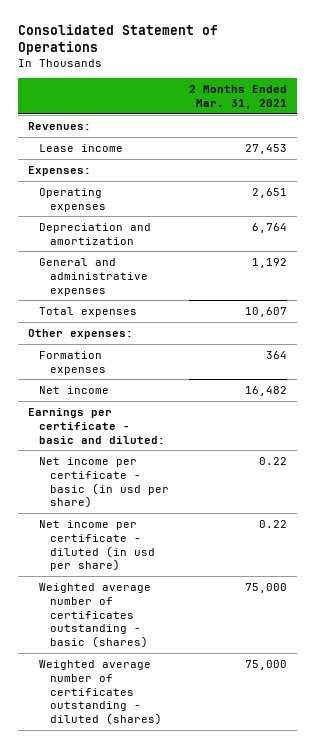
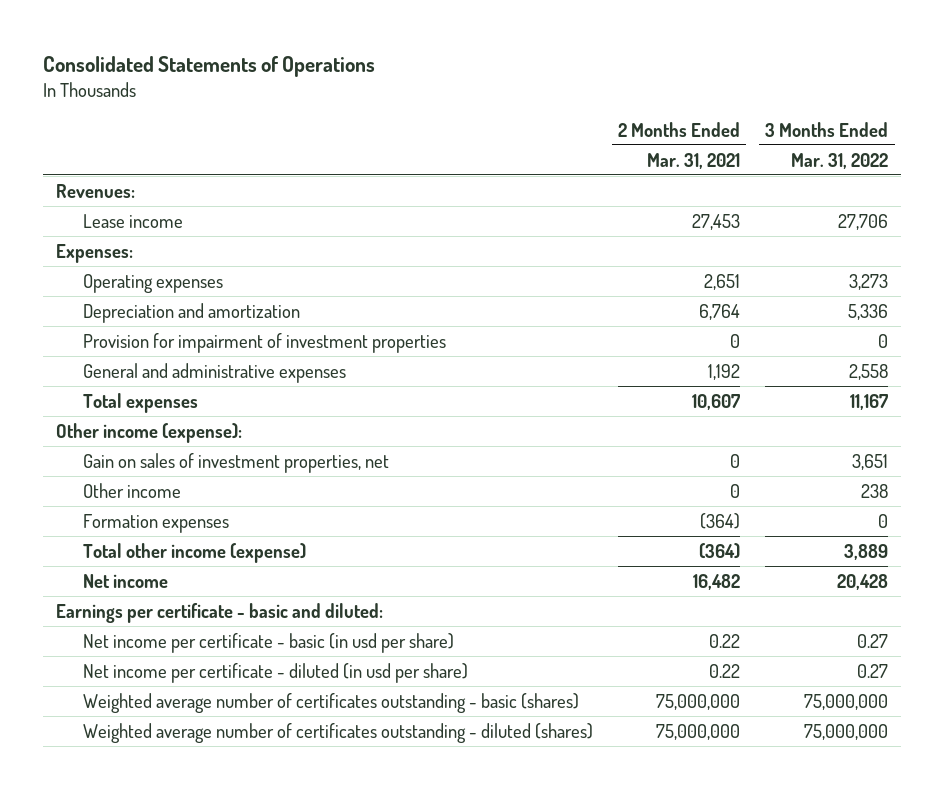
- Consolidated Statement of Operations
+ Consolidated Statements of Operations
- | 2 Months Ended Mar. 31, 2021
+ | 2 Months Ended Mar. 31, 2021 | 3 Months Ended Mar. 31, 2022
+ Provision for impairment of investment properties | 0 | 0
- Other expenses:
- Formation expenses | 364
+ Other income (expense):
+ Gain on sales of investment properties, net | 0 | 3,651
+ Other income | 0 | 238
+ Formation expenses | (364) | 0
+ Total other income (expense) | (364) | 3,889
- Weighted average number of certificates outstanding - basic (shares) | 75,000
- Weighted average number of certificates outstanding - diluted (shares) | 75,000
+ Weighted average number of certificates outstanding - basic (shares) | 75,000,000 | 75,000,000
+ Weighted average number of certificates outstanding - diluted (shares) | 75,000,000 | 75,000,000

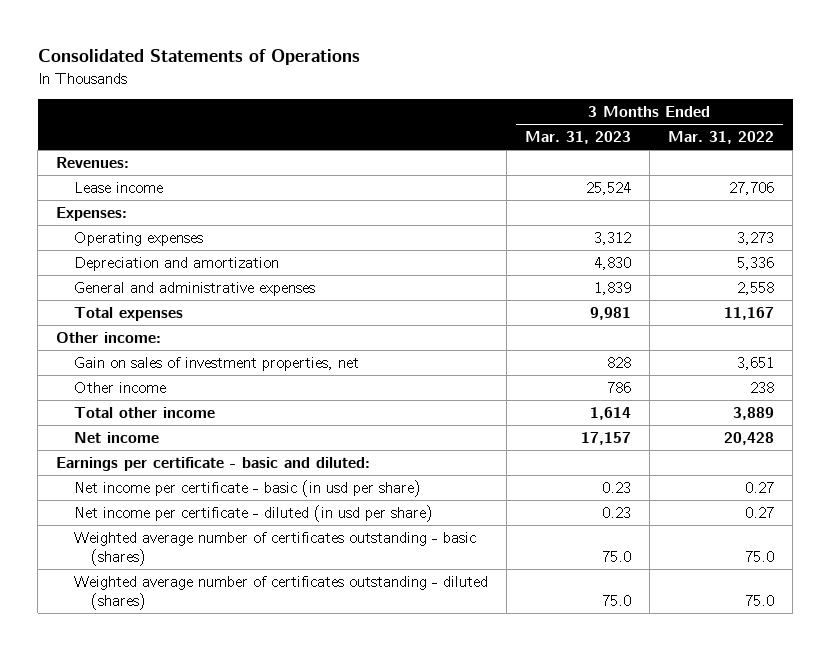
- | 2 Months Ended Mar. 31, 2021 | 3 Months Ended Mar. 31, 2022
+ | 3 Months Ended Mar. 31, 2023 | 3 Months Ended Mar. 31, 2022
- Provision for impairment of investment properties | 0 | 0
- Other income (expense):
+ Other income:
- Formation expenses | (364) | 0
- Total other income (expense) | (364) | 3,889
+ Total other income | 1,614 | 3,889
- Weighted average number of certificates outstanding - basic (shares) | 75,000,000 | 75,000,000
- Weighted average number of certificates outstanding - diluted (shares) | 75,000,000 | 75,000,000
+ Weighted average number of certificates outstanding - basic (shares) | 75.0 | 75.0
+ Weighted average number of certificates outstanding - diluted (shares) | 75.0 | 75.0

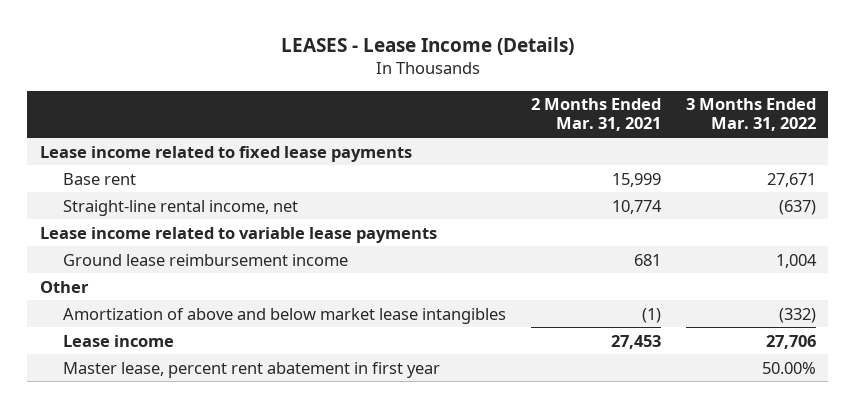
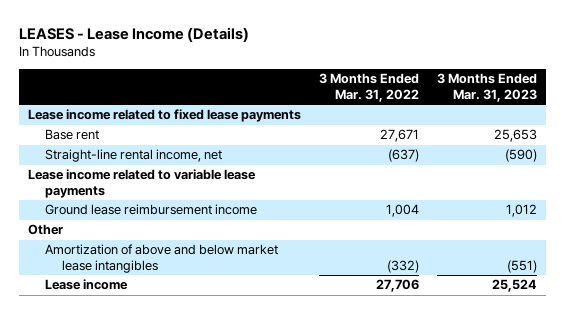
- | 2 Months Ended Mar. 31, 2021 | 3 Months Ended Mar. 31, 2022
+ | 3 Months Ended Mar. 31, 2022 | 3 Months Ended Mar. 31, 2023
- Master lease, percent rent abatement in first year | | 50.00%

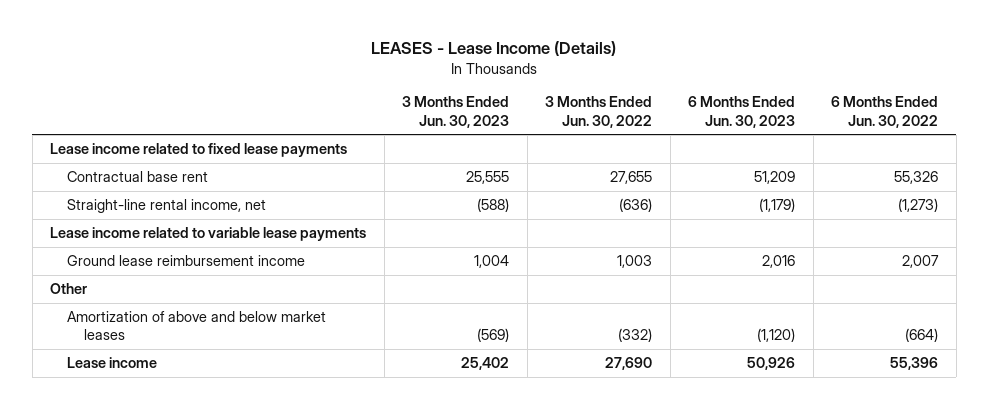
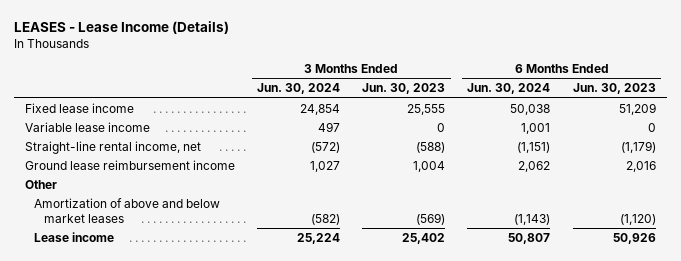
- | 3 Months Ended Jun. 30, 2023 | 3 Months Ended Jun. 30, 2022 | 6 Months Ended Jun. 30, 2023 | 6 Months Ended Jun. 30, 2022
+ | 3 Months Ended Jun. 30, 2024 | 3 Months Ended Jun. 30, 2023 | 6 Months Ended Jun. 30, 2024 | 6 Months Ended Jun. 30, 2023
- Lease income related to fixed lease payments
- Contractual base rent | 25,555 | 27,655 | 51,209 | 55,326
+ Fixed lease income | 24,854 | 25,555 | 50,038 | 51,209
+ Variable lease income | 497 | 0 | 1,001 | 0
- Lease income related to variable lease payments

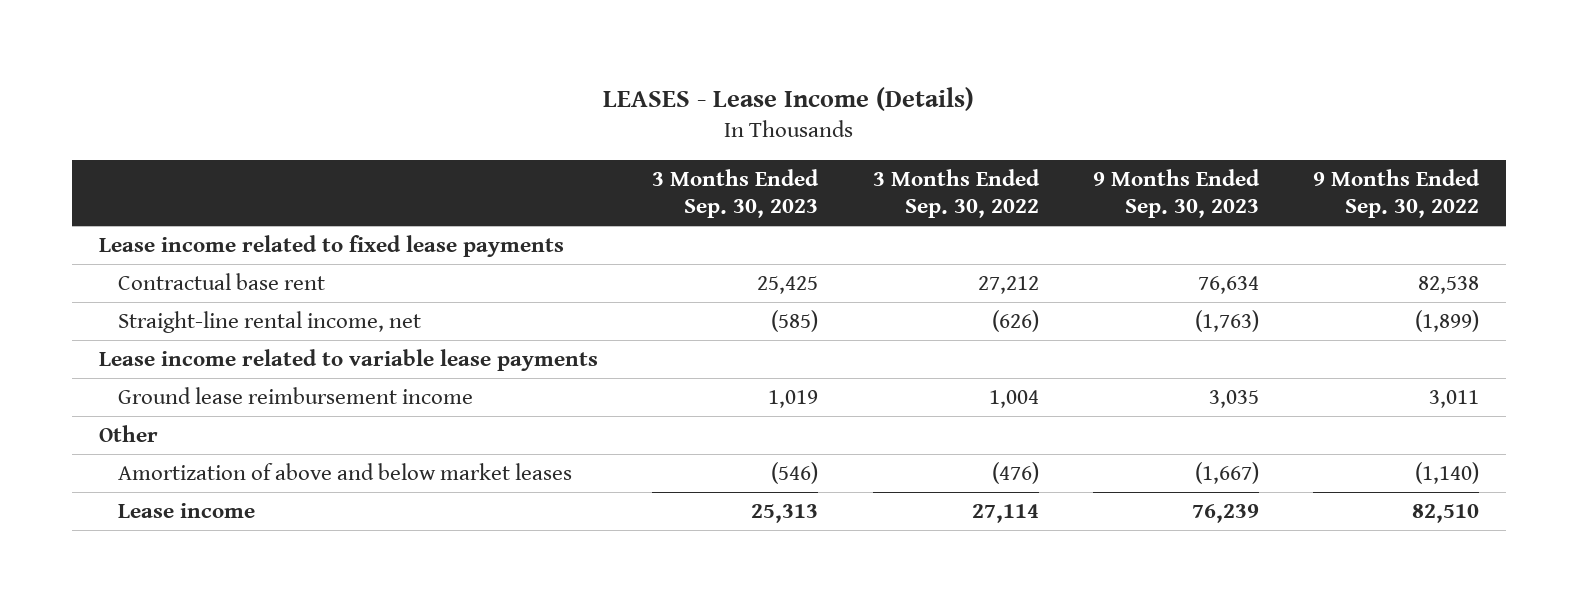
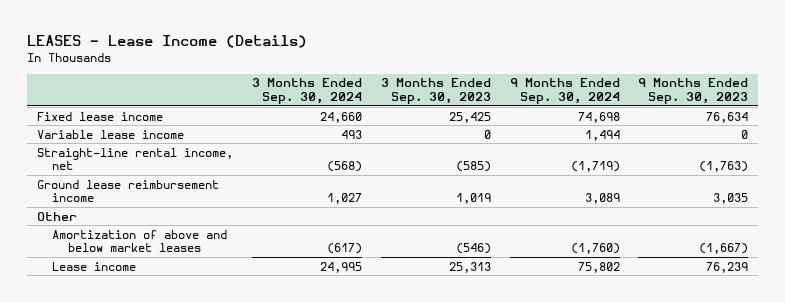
- | 3 Months Ended Sep. 30, 2023 | 3 Months Ended Sep. 30, 2022 | 9 Months Ended Sep. 30, 2023 | 9 Months Ended Sep. 30, 2022
+ | 3 Months Ended Sep. 30, 2024 | 3 Months Ended Sep. 30, 2023 | 9 Months Ended Sep. 30, 2024 | 9 Months Ended Sep. 30, 2023
- Lease income related to fixed lease payments
- Contractual base rent | 25,425 | 27,212 | 76,634 | 82,538
+ Fixed lease income | 24,660 | 25,425 | 74,698 | 76,634
+ Variable lease income | 493 | 0 | 1,494 | 0
- Lease income related to variable lease payments

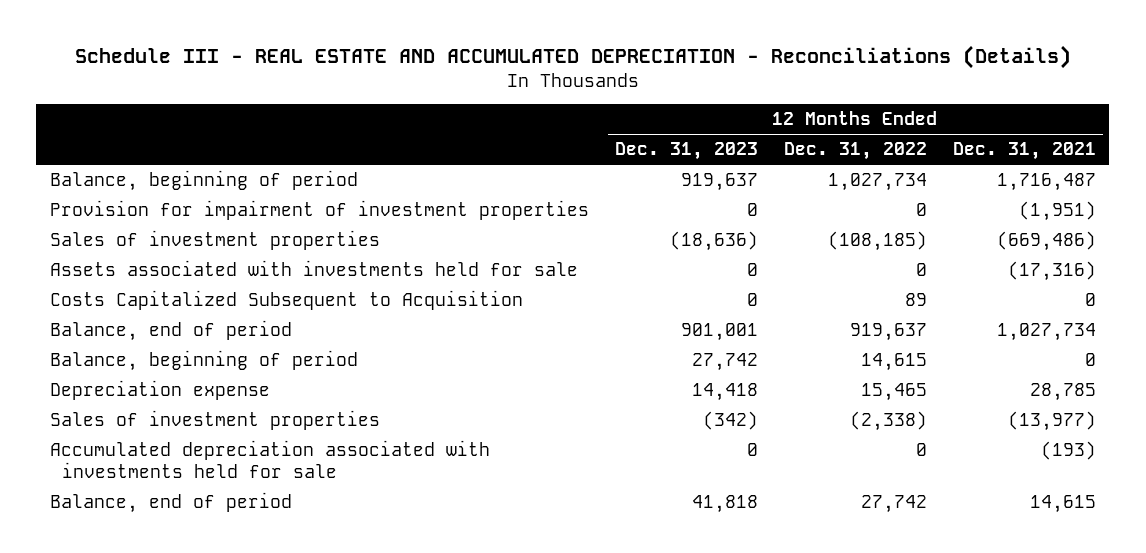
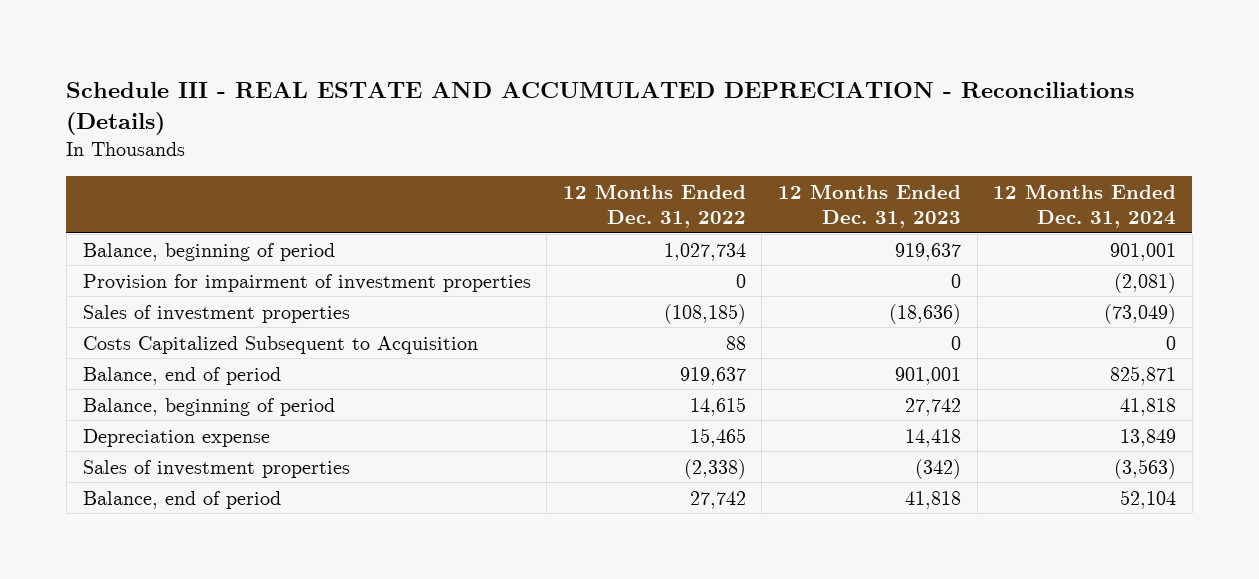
- | 12 Months Ended Dec. 31, 2023 | 12 Months Ended Dec. 31, 2022 | 12 Months Ended Dec. 31, 2021
+ | 12 Months Ended Dec. 31, 2022 | 12 Months Ended Dec. 31, 2023 | 12 Months Ended Dec. 31, 2024
- Assets associated with investments held for sale | 0 | 0 | (17,316)
- Costs Capitalized Subsequent to Acquisition | 0 | 89 | 0
+ Costs Capitalized Subsequent to Acquisition | 88 | 0 | 0
- Accumulated depreciation associated with investments held for sale | 0 | 0 | (193)

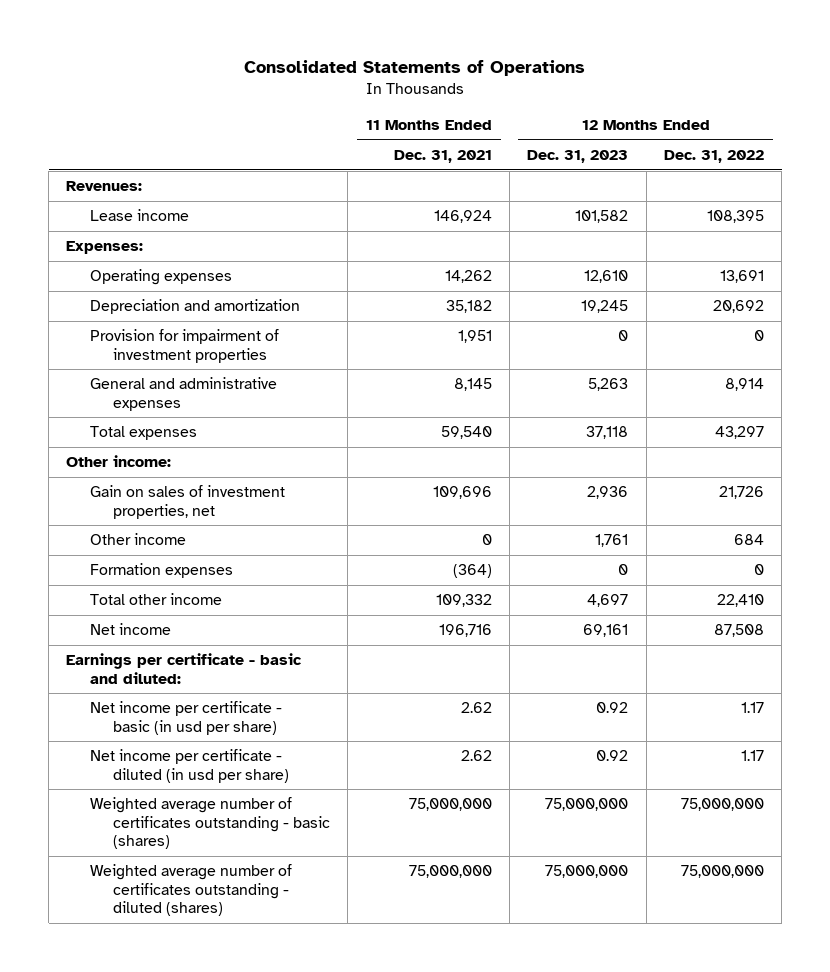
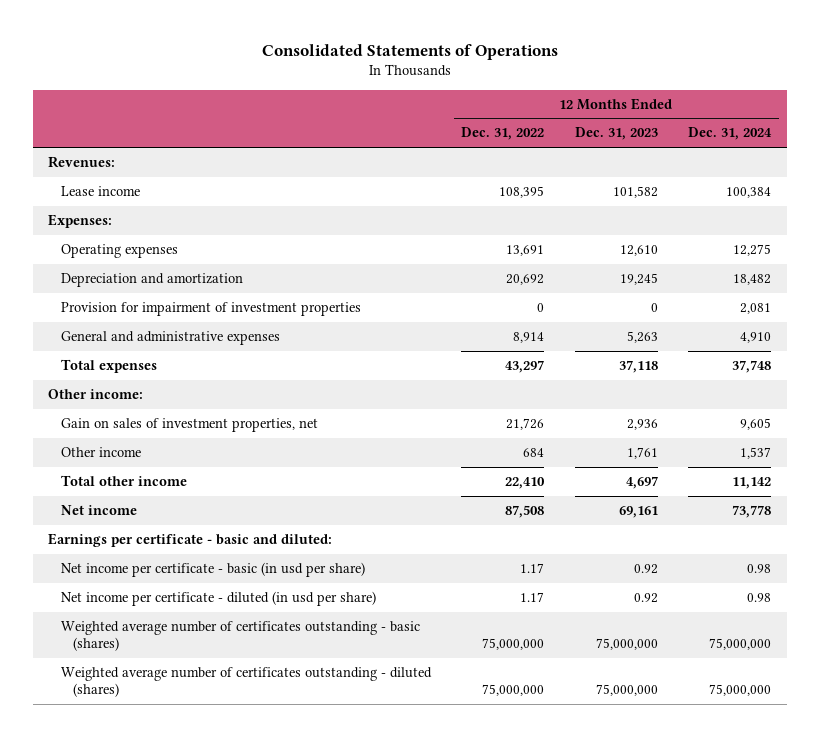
- | 11 Months Ended Dec. 31, 2021 | 12 Months Ended Dec. 31, 2023 | 12 Months Ended Dec. 31, 2022
+ | 12 Months Ended Dec. 31, 2022 | 12 Months Ended Dec. 31, 2023 | 12 Months Ended Dec. 31, 2024
- Formation expenses | (364) | 0 | 0

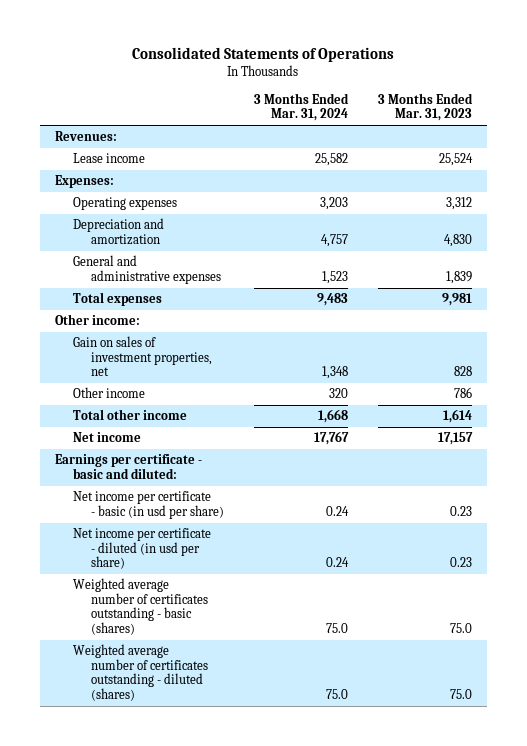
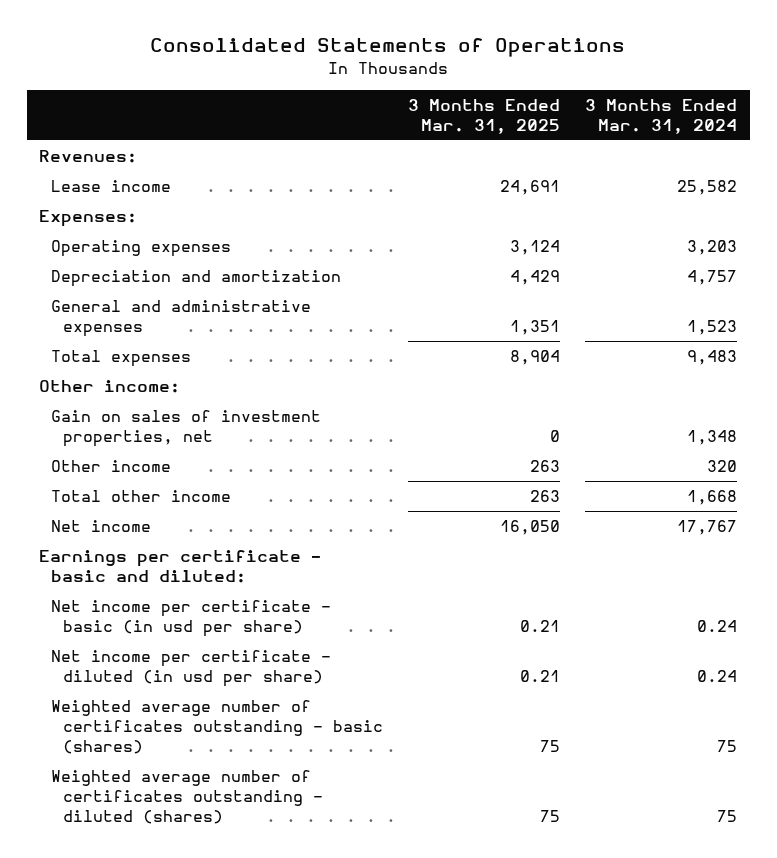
- | 3 Months Ended Mar. 31, 2024 | 3 Months Ended Mar. 31, 2023
+ | 3 Months Ended Mar. 31, 2025 | 3 Months Ended Mar. 31, 2024
- Weighted average number of certificates outstanding - basic (shares) | 75.0 | 75.0
- Weighted average number of certificates outstanding - diluted (shares) | 75.0 | 75.0
+ Weighted average number of certificates outstanding - basic (shares) | 75 | 75
+ Weighted average number of certificates outstanding - diluted (shares) | 75 | 75

